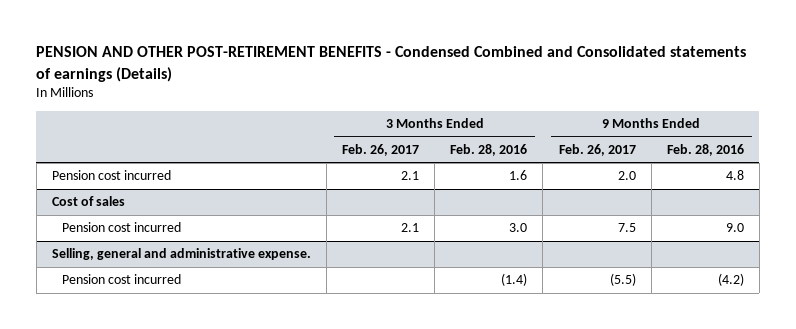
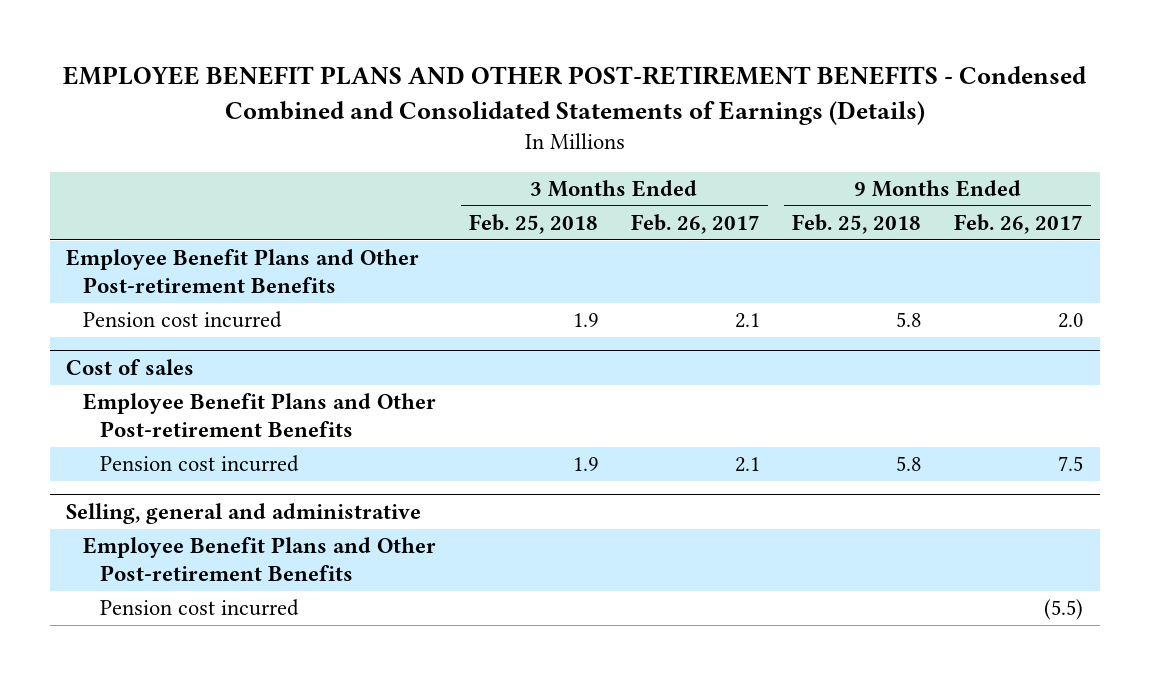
- PENSION AND OTHER POST-RETIREMENT BENEFITS - Condensed Combined and Consolidated statements of earnings (Details)
+ EMPLOYEE BENEFIT PLANS AND OTHER POST-RETIREMENT BENEFITS - Condensed Combined and Consolidated Statements of Earnings (Details)
- | 3 Months Ended Feb. 26, 2017 | 3 Months Ended Feb. 28, 2016 | 9 Months Ended Feb. 26, 2017 | 9 Months Ended Feb. 28, 2016
+ | 3 Months Ended Feb. 25, 2018 | 3 Months Ended Feb. 26, 2017 | 9 Months Ended Feb. 25, 2018 | 9 Months Ended Feb. 26, 2017
+ Employee Benefit Plans and Other Post-retirement Benefits
@ Cost of sales
+ Employee Benefit Plans and Other Post-retirement Benefits
- Selling, general and administrative expense.
+ Selling, general and administrative
+ Employee Benefit Plans and Other Post-retirement Benefits

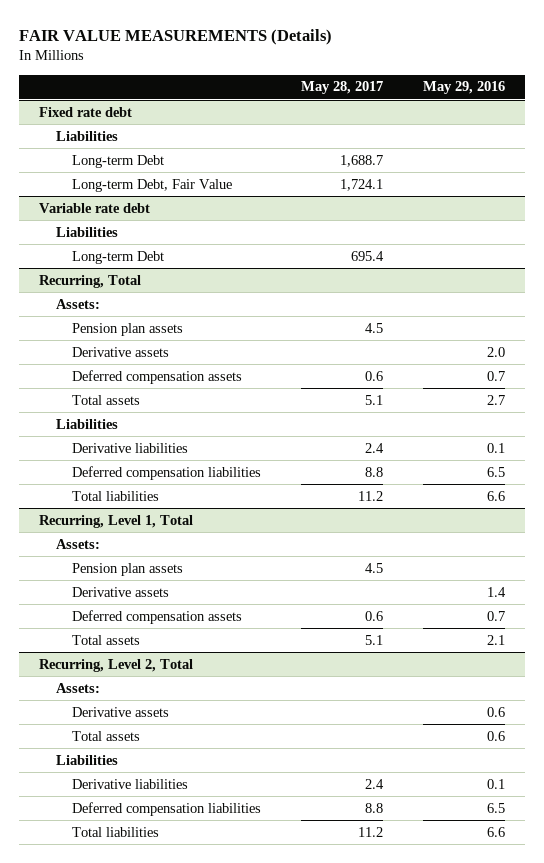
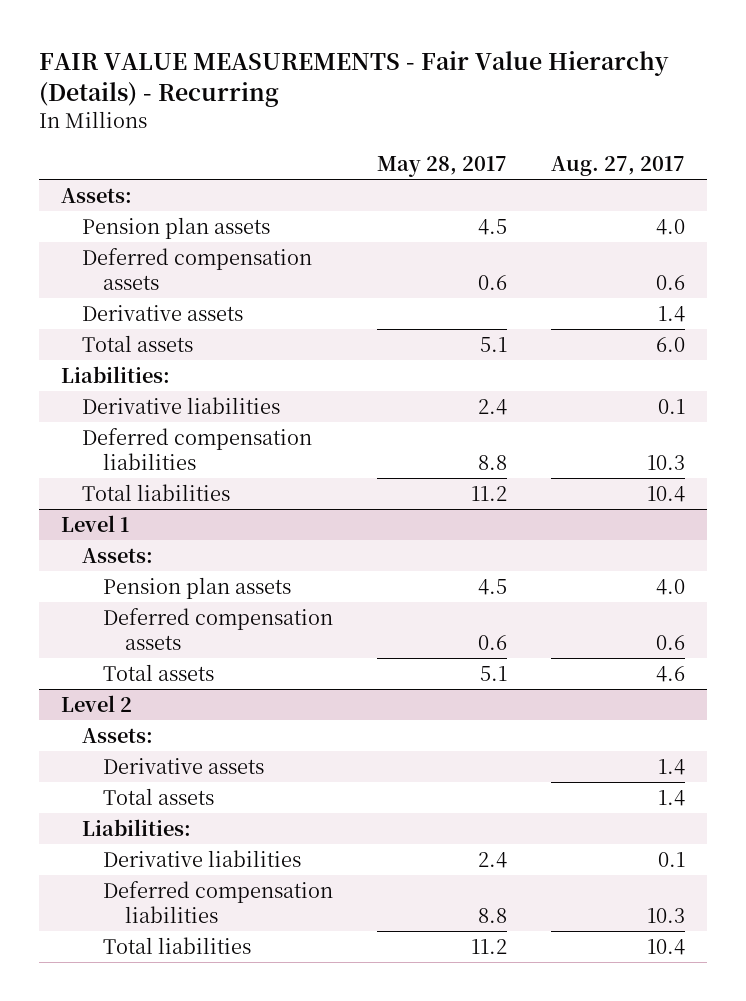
- FAIR VALUE MEASUREMENTS (Details)
+ FAIR VALUE MEASUREMENTS - Fair Value Hierarchy (Details) - Recurring
- | May 28, 2017 | May 29, 2016
+ | May 28, 2017 | Aug. 27, 2017
- Fixed rate debt
- Liabilities
- Long-term Debt | 1,688.7 |
- Long-term Debt, Fair Value | 1,724.1 |
- Variable rate debt
- Liabilities
- Long-term Debt | 695.4 |
- Recurring, Total
- Derivative assets | | 2.0
+ Derivative assets | | 1.4
- Liabilities
+ Liabilities:
- Recurring, Level 1, Total
+ Level 1
- Derivative assets | | 1.4
- Recurring, Level 2, Total
+ Level 2
- Liabilities
+ Liabilities:

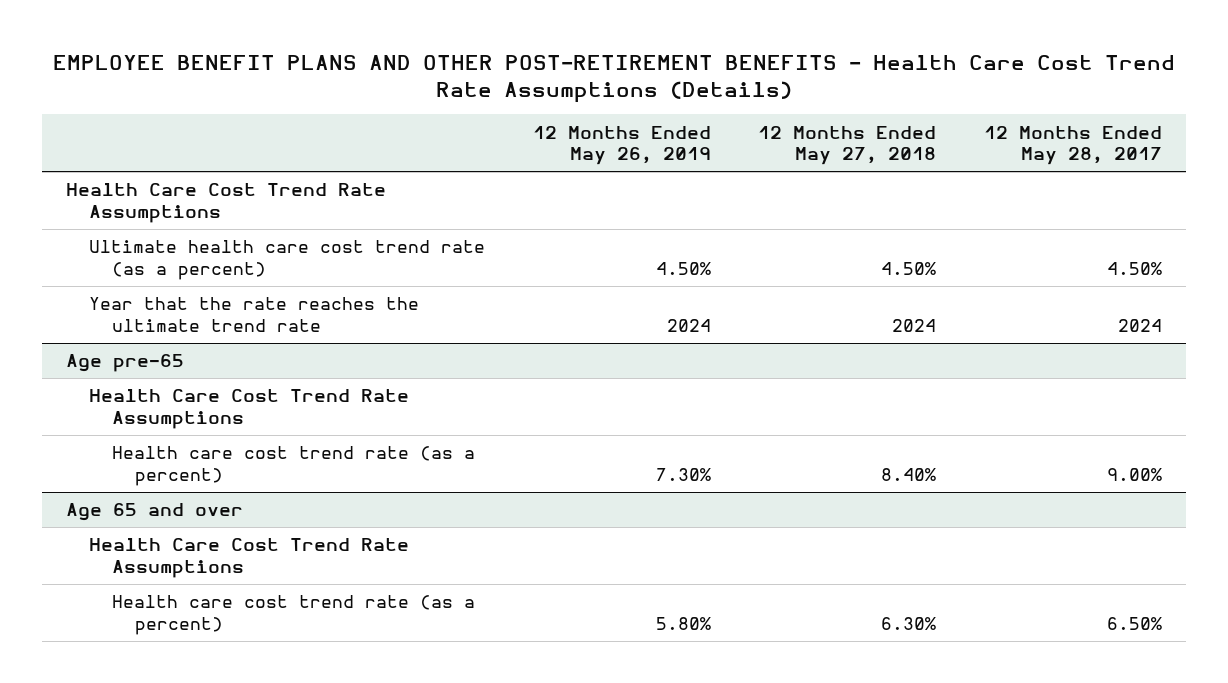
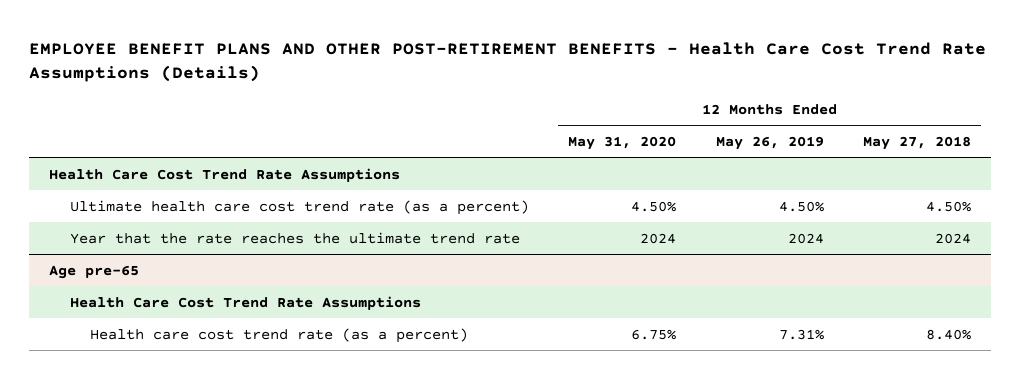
- | 12 Months Ended May 26, 2019 | 12 Months Ended May 27, 2018 | 12 Months Ended May 28, 2017
+ | 12 Months Ended May 31, 2020 | 12 Months Ended May 26, 2019 | 12 Months Ended May 27, 2018
@ Age pre-65
- Health care cost trend rate (as a percent) | 7.30% | 8.40% | 9.00%
- Age 65 and over
- Health Care Cost Trend Rate Assumptions
- Health care cost trend rate (as a percent) | 5.80% | 6.30% | 6.50%
@ Age pre-65
+ Health care cost trend rate (as a percent) | 6.75% | 7.31% | 8.40%

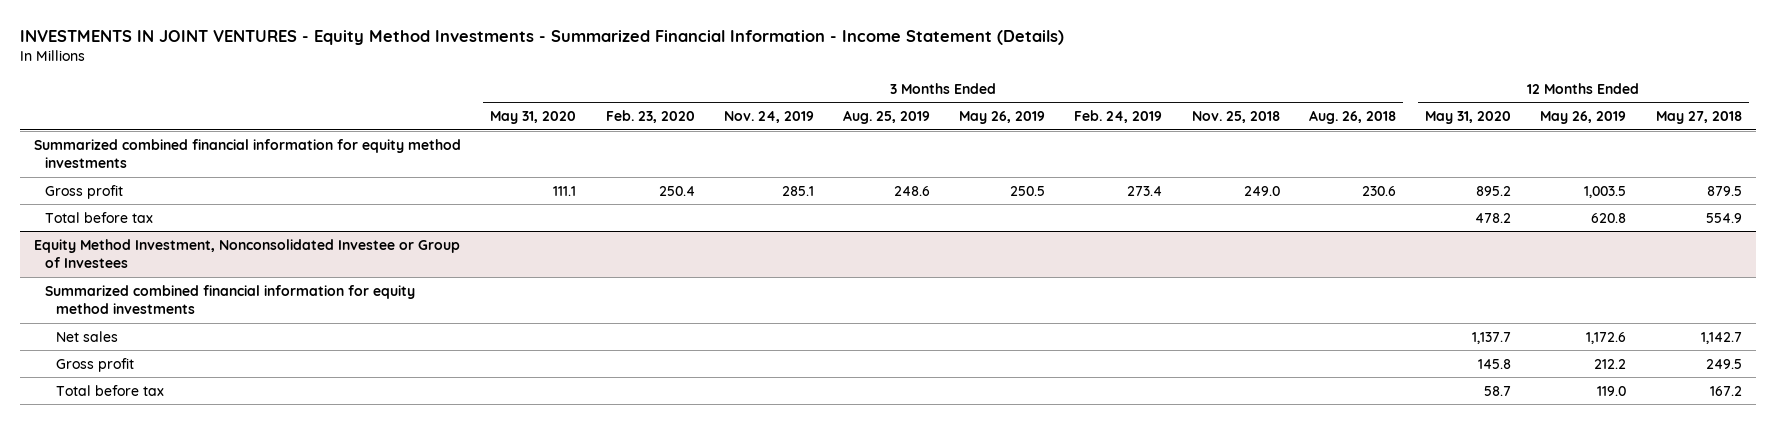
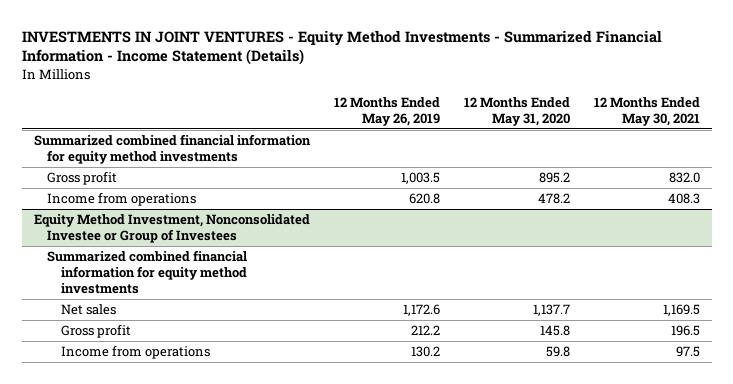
- | 3 Months Ended May 31, 2020 | 3 Months Ended Feb. 23, 2020 | 3 Months Ended Nov. 24, 2019 | 3 Months Ended Aug. 25, 2019 | 3 Months Ended May 26, 2019 | 3 Months Ended Feb. 24, 2019 | 3 Months Ended Nov. 25, 2018 | 3 Months Ended Aug. 26, 2018 | 12 Months Ended May 31, 2020 | 12 Months Ended May 26, 2019 | 12 Months Ended May 27, 2018
+ | 12 Months Ended May 26, 2019 | 12 Months Ended May 31, 2020 | 12 Months Ended May 30, 2021
- Total before tax | | | | | | | | | 478.2 | 620.8 | 554.9
+ Income from operations | 620.8 | 478.2 | 408.3
@ Equity Method Investment, Nonconsolidated Investee or Group of Investees
- Total before tax | | | | | | | | | 58.7 | 119.0 | 167.2
+ Income from operations | 130.2 | 59.8 | 97.5

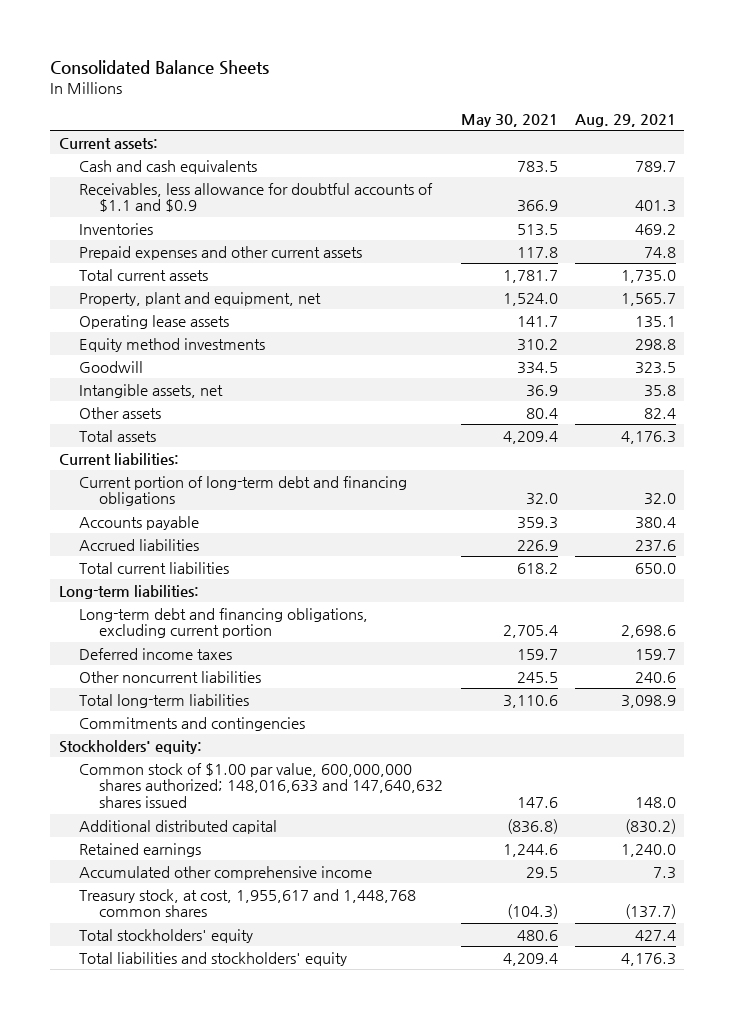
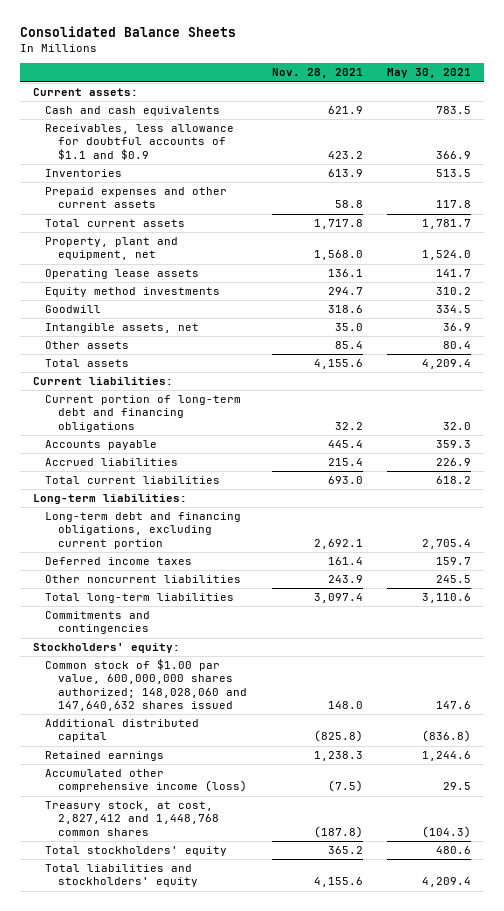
- | May 30, 2021 | Aug. 29, 2021
+ | Nov. 28, 2021 | May 30, 2021
- Common stock of $1.00 par value, 600,000,000 shares authorized; 148,016,633 and 147,640,632 shares issued | 147.6 | 148.0
+ Common stock of $1.00 par value, 600,000,000 shares authorized; 148,028,060 and 147,640,632 shares issued | 148.0 | 147.6
- Accumulated other comprehensive income | 29.5 | 7.3
- Treasury stock, at cost, 1,955,617 and 1,448,768 common shares | (104.3) | (137.7)
+ Accumulated other comprehensive income (loss) | (7.5) | 29.5
+ Treasury stock, at cost, 2,827,412 and 1,448,768 common shares | (187.8) | (104.3)

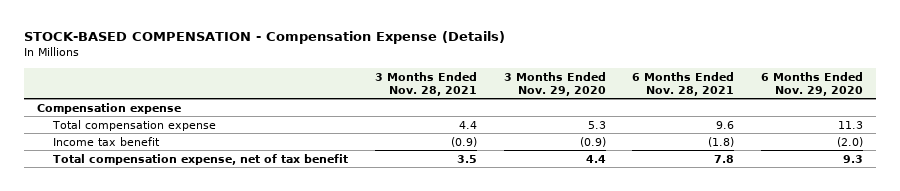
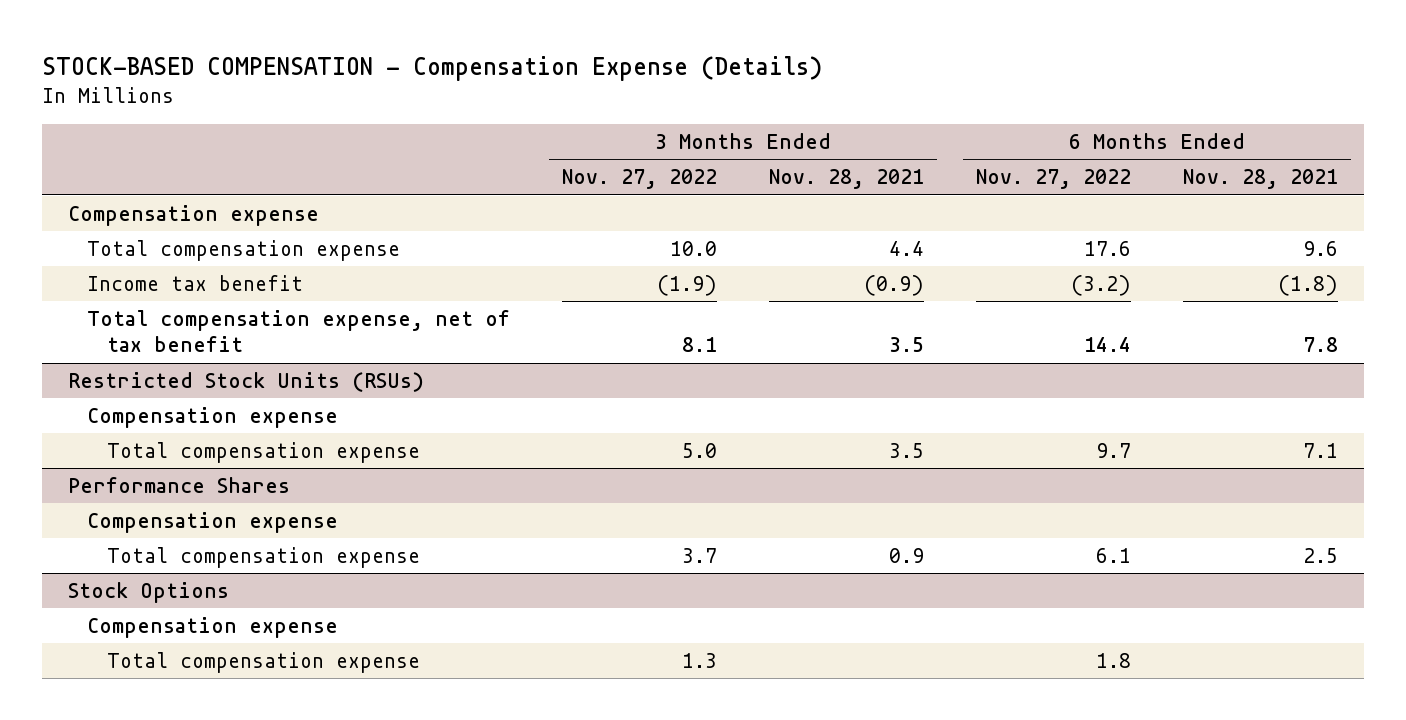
- | 3 Months Ended Nov. 28, 2021 | 3 Months Ended Nov. 29, 2020 | 6 Months Ended Nov. 28, 2021 | 6 Months Ended Nov. 29, 2020
+ | 3 Months Ended Nov. 27, 2022 | 3 Months Ended Nov. 28, 2021 | 6 Months Ended Nov. 27, 2022 | 6 Months Ended Nov. 28, 2021
+ Restricted Stock Units (RSUs)
+ Compensation expense
+ Total compensation expense | 5.0 | 3.5 | 9.7 | 7.1
+ Performance Shares
+ Compensation expense
+ Total compensation expense | 3.7 | 0.9 | 6.1 | 2.5
+ Stock Options
+ Compensation expense
+ Total compensation expense | 1.3 | | 1.8 |

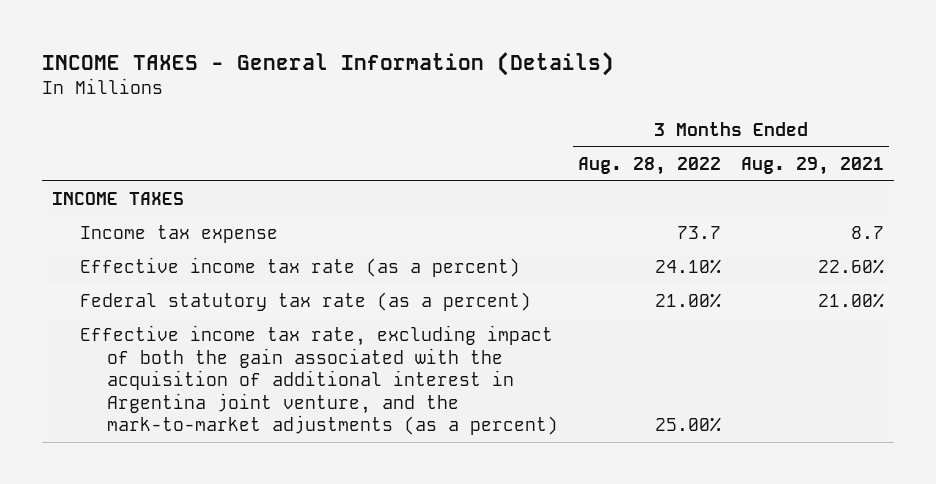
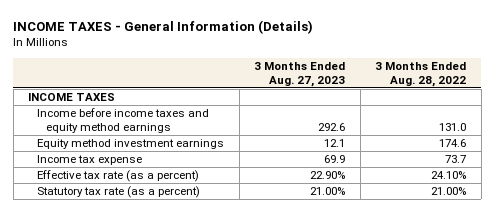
- | 3 Months Ended Aug. 28, 2022 | 3 Months Ended Aug. 29, 2021
+ | 3 Months Ended Aug. 27, 2023 | 3 Months Ended Aug. 28, 2022
+ Income before income taxes and equity method earnings | 292.6 | 131.0
+ Equity method investment earnings | 12.1 | 174.6
- Effective income tax rate (as a percent) | 24.10% | 22.60%
- Federal statutory tax rate (as a percent) | 21.00% | 21.00%
- Effective income tax rate, excluding impact of both the gain associated with the acquisition of additional interest in Argentina joint venture, and the mark-to-market adjustments (as a percent) | 25.00% |
+ Effective tax rate (as a percent) | 22.90% | 24.10%
+ Statutory tax rate (as a percent) | 21.00% | 21.00%

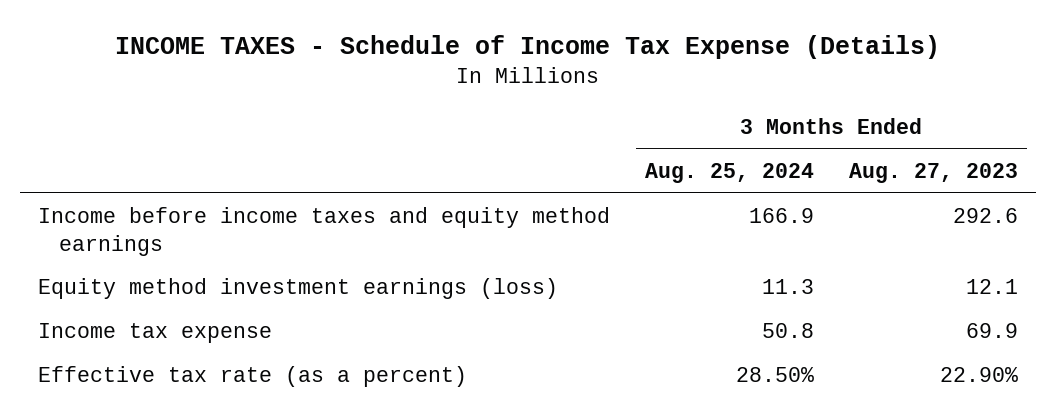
- INCOME TAXES - General Information (Details)
+ INCOME TAXES - Schedule of Income Tax Expense (Details)
- | 3 Months Ended Aug. 27, 2023 | 3 Months Ended Aug. 28, 2022
+ | 3 Months Ended Aug. 25, 2024 | 3 Months Ended Aug. 27, 2023
- INCOME TAXES
- Equity method investment earnings | 12.1 | 174.6
+ Equity method investment earnings (loss) | 11.3 | 12.1
- Statutory tax rate (as a percent) | 21.00% | 21.00%

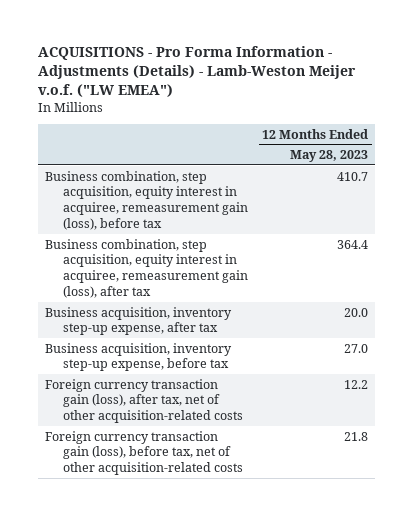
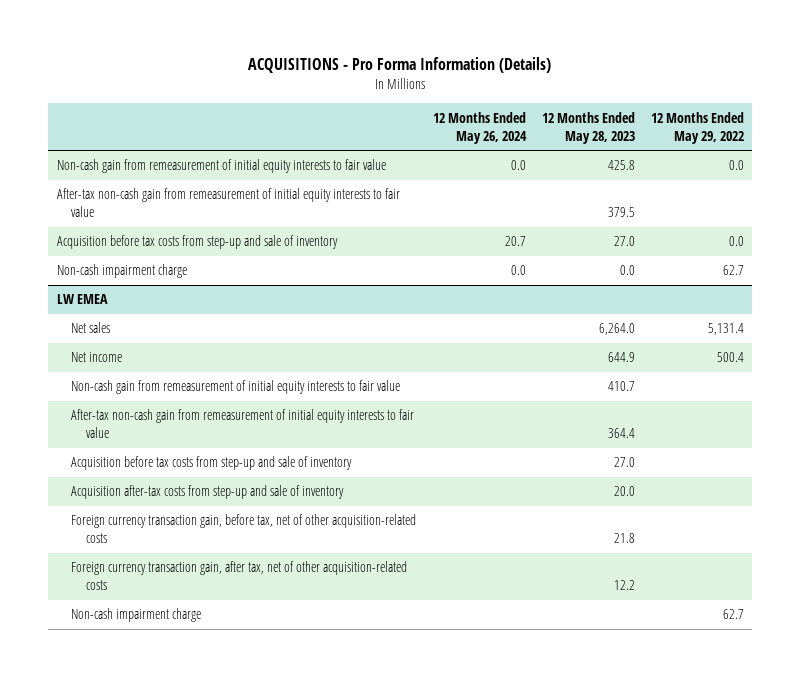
- ACQUISITIONS - Pro Forma Information - Adjustments (Details) - Lamb-Weston Meijer v.o.f. ("LW EMEA")
+ ACQUISITIONS - Pro Forma Information (Details)
- | 12 Months Ended May 28, 2023
+ | 12 Months Ended May 26, 2024 | 12 Months Ended May 28, 2023 | 12 Months Ended May 29, 2022
- Business combination, step acquisition, equity interest in acquiree, remeasurement gain (loss), before tax | 410.7
- Business combination, step acquisition, equity interest in acquiree, remeasurement gain (loss), after tax | 364.4
- Business acquisition, inventory step-up expense, after tax | 20.0
- Business acquisition, inventory step-up expense, before tax | 27.0
- Foreign currency transaction gain (loss), after tax, net of other acquisition-related costs | 12.2
- Foreign currency transaction gain (loss), before tax, net of other acquisition-related costs | 21.8
+ Non-cash gain from remeasurement of initial equity interests to fair value | 0.0 | 425.8 | 0.0
+ After-tax non-cash gain from remeasurement of initial equity interests to fair value | | 379.5 |
+ Acquisition before tax costs from step-up and sale of inventory | 20.7 | 27.0 | 0.0
+ Non-cash impairment charge | 0.0 | 0.0 | 62.7
+ LW EMEA
+ Net sales | | 6,264.0 | 5,131.4
+ Net income | | 644.9 | 500.4
+ Non-cash gain from remeasurement of initial equity interests to fair value | | 410.7 |
+ After-tax non-cash gain from remeasurement of initial equity interests to fair value | | 364.4 |
+ Acquisition before tax costs from step-up and sale of inventory | | 27.0 |
+ Acquisition after-tax costs from step-up and sale of inventory | | 20.0 |
+ Foreign currency transaction gain, before tax, net of other acquisition-related costs | | 21.8 |
+ Foreign currency transaction gain, after tax, net of other acquisition-related costs | | 12.2 |
+ Non-cash impairment charge | | | 62.7

